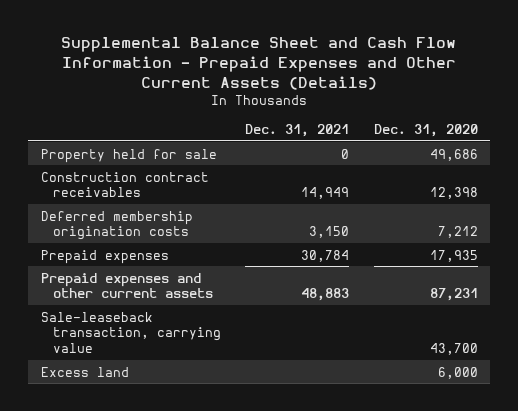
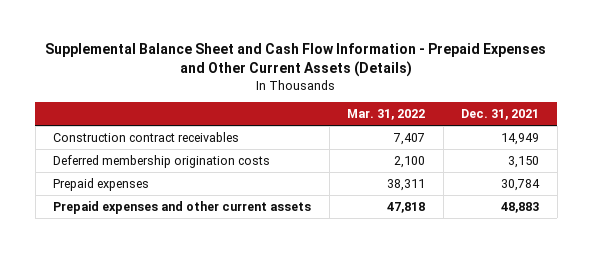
- | Dec. 31, 2021 | Dec. 31, 2020
+ | Mar. 31, 2022 | Dec. 31, 2021
- Property held for sale | 0 | 49,686
- Sale-leaseback transaction, carrying value | | 43,700
- Excess land | | 6,000

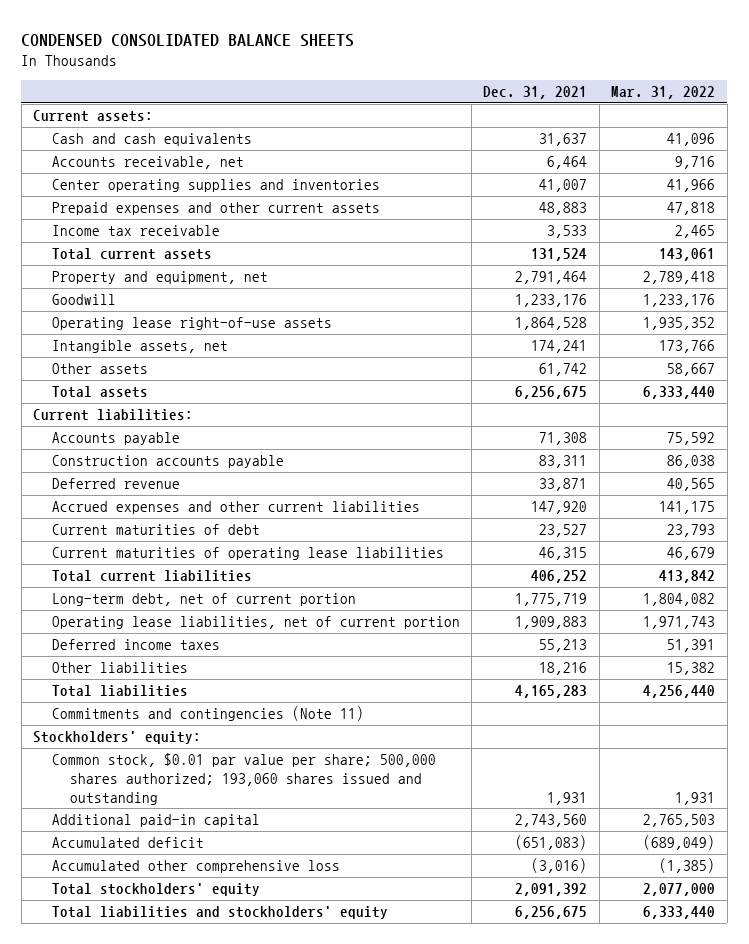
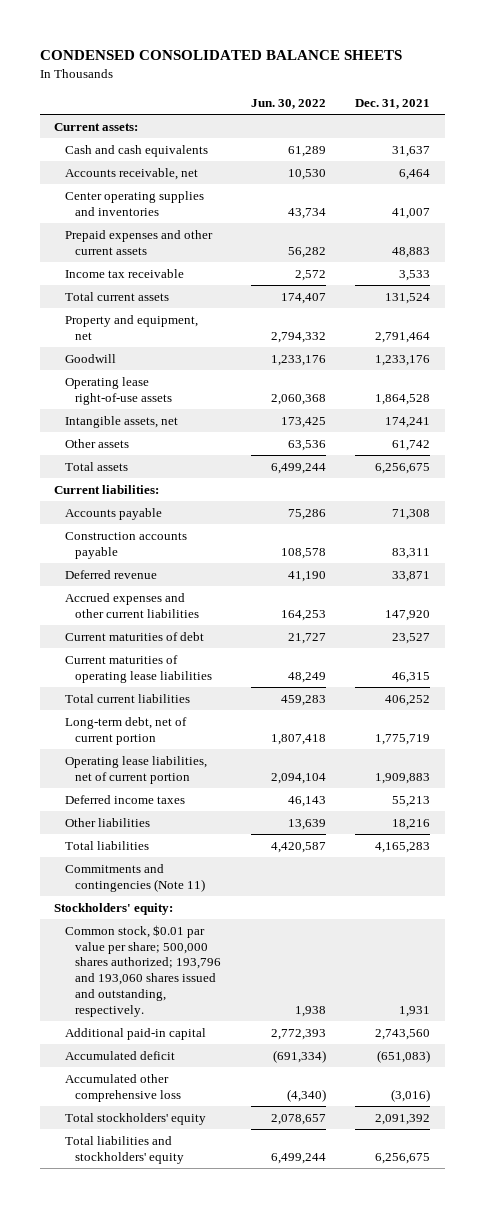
- | Dec. 31, 2021 | Mar. 31, 2022
+ | Jun. 30, 2022 | Dec. 31, 2021
- Common stock, $0.01 par value per share; 500,000 shares authorized; 193,060 shares issued and outstanding | 1,931 | 1,931
+ Common stock, $0.01 par value per share; 500,000 shares authorized; 193,796 and 193,060 shares issued and outstanding, respectively. | 1,938 | 1,931

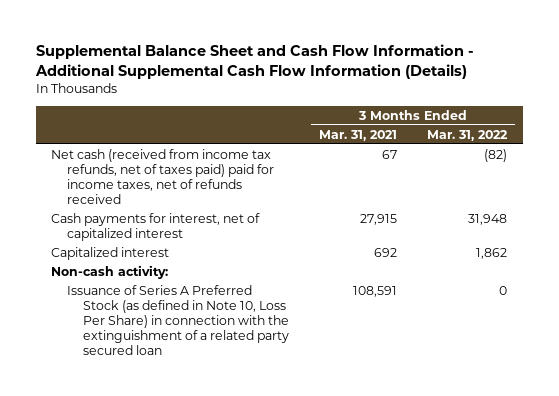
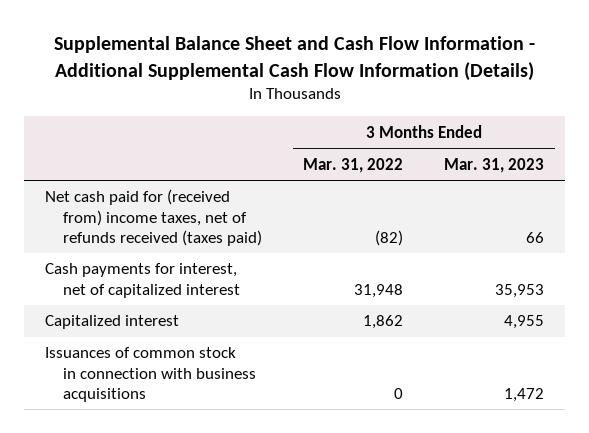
- | 3 Months Ended Mar. 31, 2021 | 3 Months Ended Mar. 31, 2022
+ | 3 Months Ended Mar. 31, 2022 | 3 Months Ended Mar. 31, 2023
- Net cash (received from income tax refunds, net of taxes paid) paid for income taxes, net of refunds received | 67 | (82)
+ Net cash paid for (received from) income taxes, net of refunds received (taxes paid) | (82) | 66
- Non-cash activity:
- Issuance of Series A Preferred Stock (as defined in Note 10, Loss Per Share) in connection with the extinguishment of a related party secured loan | 108,591 | 0
+ Issuances of common stock in connection with business acquisitions | 0 | 1,472

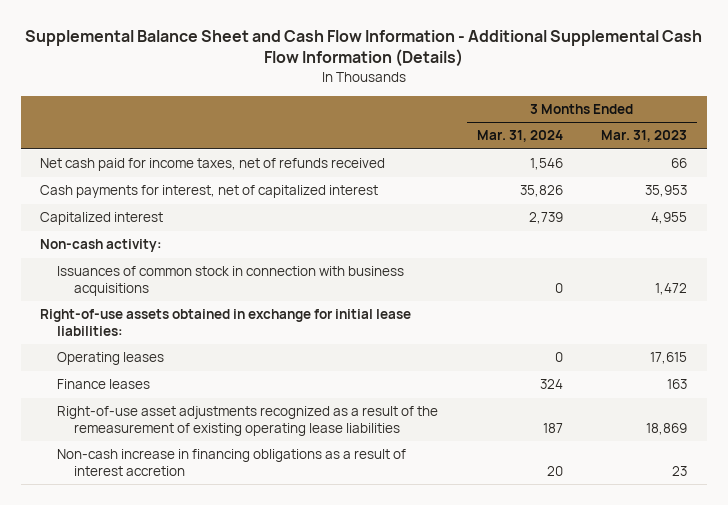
- | 3 Months Ended Mar. 31, 2022 | 3 Months Ended Mar. 31, 2023
+ | 3 Months Ended Mar. 31, 2024 | 3 Months Ended Mar. 31, 2023
- Net cash paid for (received from) income taxes, net of refunds received (taxes paid) | (82) | 66
+ Net cash paid for income taxes, net of refunds received | 1,546 | 66
+ Non-cash activity:
+ Right-of-use assets obtained in exchange for initial lease liabilities:
+ Operating leases | 0 | 17,615
+ Finance leases | 324 | 163
+ Right-of-use asset adjustments recognized as a result of the remeasurement of existing operating lease liabilities | 187 | 18,869
+ Non-cash increase in financing obligations as a result of interest accretion | 20 | 23

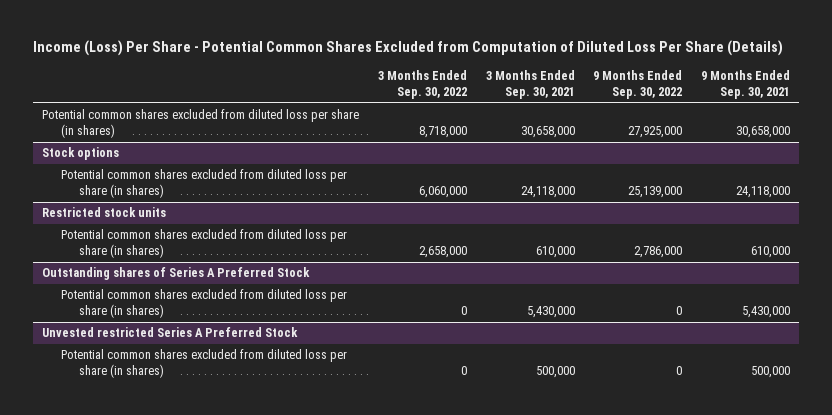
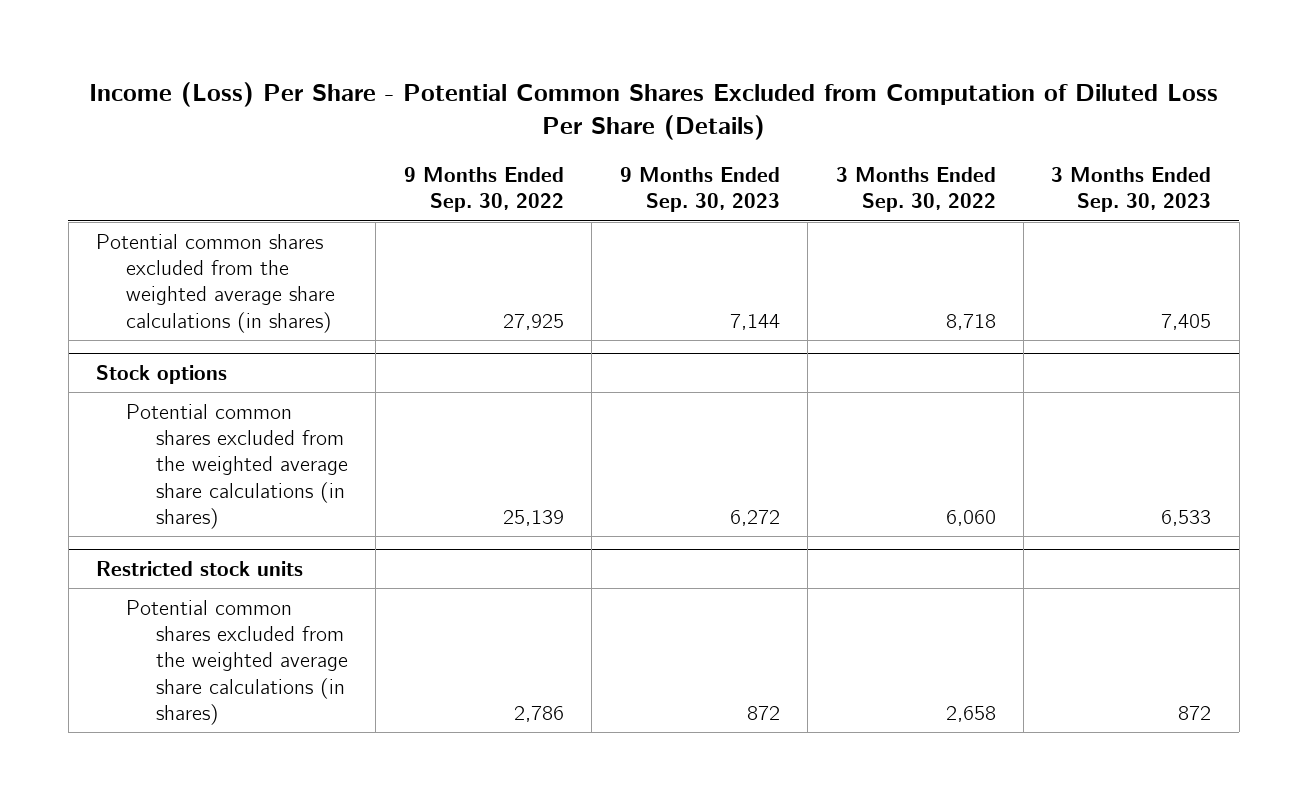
- | 3 Months Ended Sep. 30, 2022 | 3 Months Ended Sep. 30, 2021 | 9 Months Ended Sep. 30, 2022 | 9 Months Ended Sep. 30, 2021
+ | 9 Months Ended Sep. 30, 2022 | 9 Months Ended Sep. 30, 2023 | 3 Months Ended Sep. 30, 2022 | 3 Months Ended Sep. 30, 2023
- Potential common shares excluded from diluted loss per share (in shares) | 8,718,000 | 30,658,000 | 27,925,000 | 30,658,000
+ Potential common shares excluded from the weighted average share calculations (in shares) | 27,925 | 7,144 | 8,718 | 7,405
@ Stock options
- Potential common shares excluded from diluted loss per share (in shares) | 6,060,000 | 24,118,000 | 25,139,000 | 24,118,000
+ Potential common shares excluded from the weighted average share calculations (in shares) | 25,139 | 6,272 | 6,060 | 6,533
@ Restricted stock units
- Potential common shares excluded from diluted loss per share (in shares) | 2,658,000 | 610,000 | 2,786,000 | 610,000
- Outstanding shares of Series A Preferred Stock
- Potential common shares excluded from diluted loss per share (in shares) | 0 | 5,430,000 | 0 | 5,430,000
- Unvested restricted Series A Preferred Stock
- Potential common shares excluded from diluted loss per share (in shares) | 0 | 500,000 | 0 | 500,000
@ Restricted stock units
+ Potential common shares excluded from the weighted average share calculations (in shares) | 2,786 | 872 | 2,658 | 872

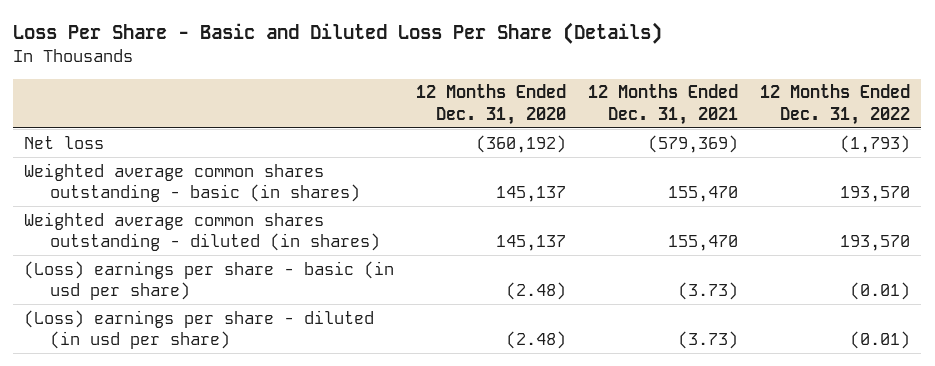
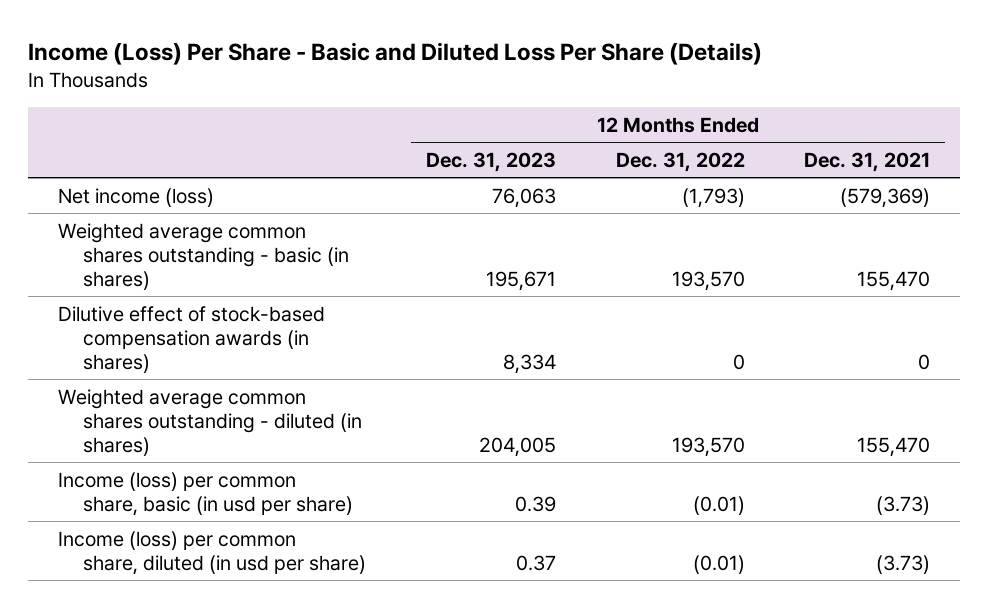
- Loss Per Share - Basic and Diluted Loss Per Share (Details)
+ Income (Loss) Per Share - Basic and Diluted Loss Per Share (Details)
- | 12 Months Ended Dec. 31, 2020 | 12 Months Ended Dec. 31, 2021 | 12 Months Ended Dec. 31, 2022
+ | 12 Months Ended Dec. 31, 2023 | 12 Months Ended Dec. 31, 2022 | 12 Months Ended Dec. 31, 2021
- Net loss | (360,192) | (579,369) | (1,793)
+ Net income (loss) | 76,063 | (1,793) | (579,369)
+ Dilutive effect of stock-based compensation awards (in shares) | 8,334 | 0 | 0
- (Loss) earnings per share - basic (in usd per share) | (2.48) | (3.73) | (0.01)
- (Loss) earnings per share - diluted (in usd per share) | (2.48) | (3.73) | (0.01)
+ Income (loss) per common share, basic (in usd per share) | 0.39 | (0.01) | (3.73)
+ Income (loss) per common share, diluted (in usd per share) | 0.37 | (0.01) | (3.73)

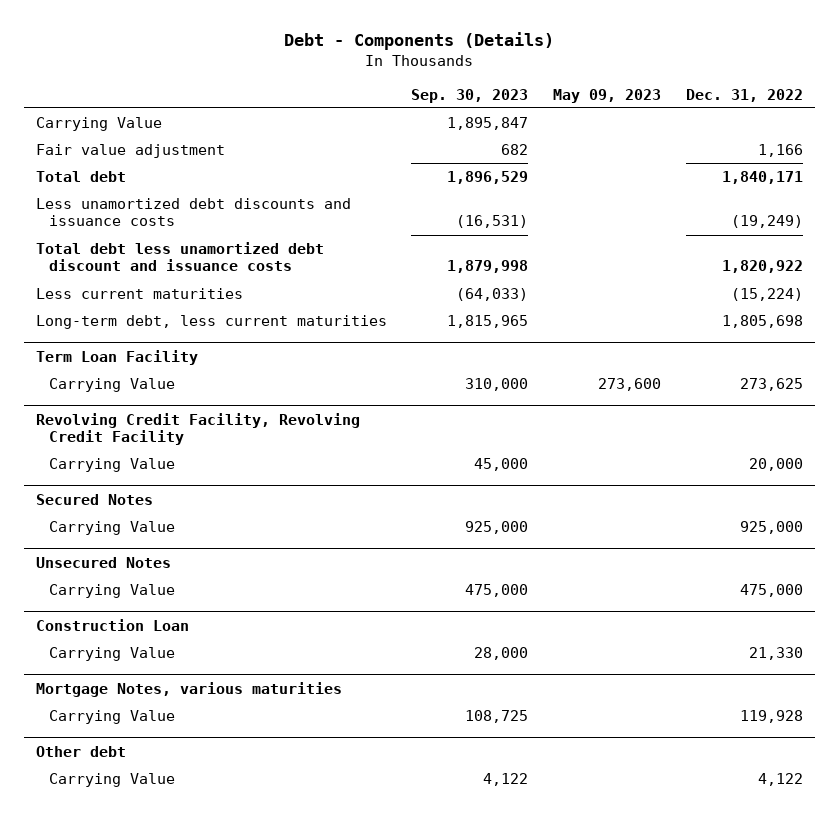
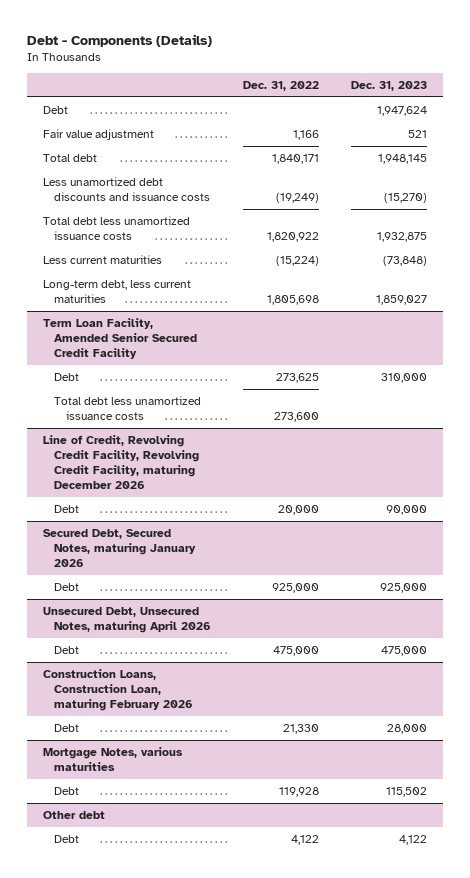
- | Sep. 30, 2023 | May 09, 2023 | Dec. 31, 2022
+ | Dec. 31, 2022 | Dec. 31, 2023
- Carrying Value | 1,895,847 | |
+ Debt | | 1,947,624
- Total debt less unamortized debt discount and issuance costs | 1,879,998 | | 1,820,922
+ Total debt less unamortized issuance costs | 1,820,922 | 1,932,875
- Term Loan Facility
- Carrying Value | 310,000 | 273,600 | 273,625
- Revolving Credit Facility, Revolving Credit Facility
- Carrying Value | 45,000 | | 20,000
- Secured Notes
- Carrying Value | 925,000 | | 925,000
- Unsecured Notes
- Carrying Value | 475,000 | | 475,000
- Construction Loan
- Carrying Value | 28,000 | | 21,330
+ Term Loan Facility, Amended Senior Secured Credit Facility
+ Debt | 273,625 | 310,000
+ Total debt less unamortized issuance costs | 273,600 |
+ Line of Credit, Revolving Credit Facility, Revolving Credit Facility, maturing December 2026
+ Debt | 20,000 | 90,000
+ Secured Debt, Secured Notes, maturing January 2026
+ Debt | 925,000 | 925,000
+ Unsecured Debt, Unsecured Notes, maturing April 2026
+ Debt | 475,000 | 475,000
+ Construction Loans, Construction Loan, maturing February 2026
+ Debt | 21,330 | 28,000
@ Mortgage Notes, various maturities
- Carrying Value | 108,725 | | 119,928
+ Debt | 119,928 | 115,502
@ Other debt
- Carrying Value | 4,122 | | 4,122
+ Debt | 4,122 | 4,122

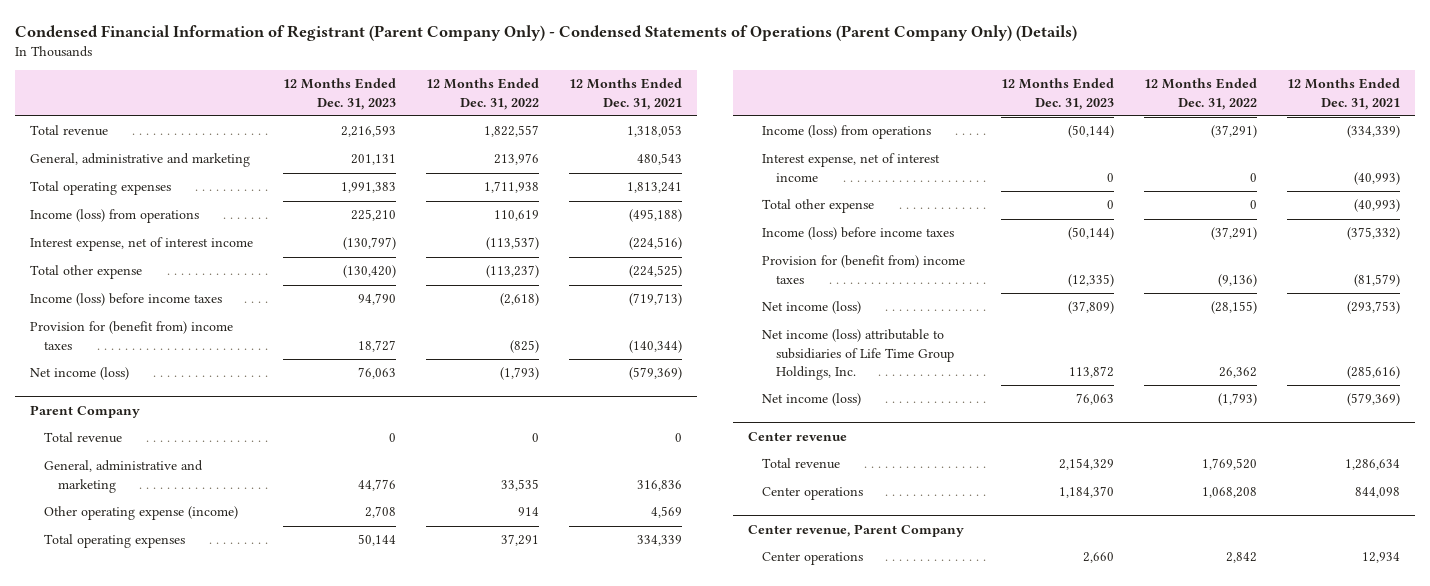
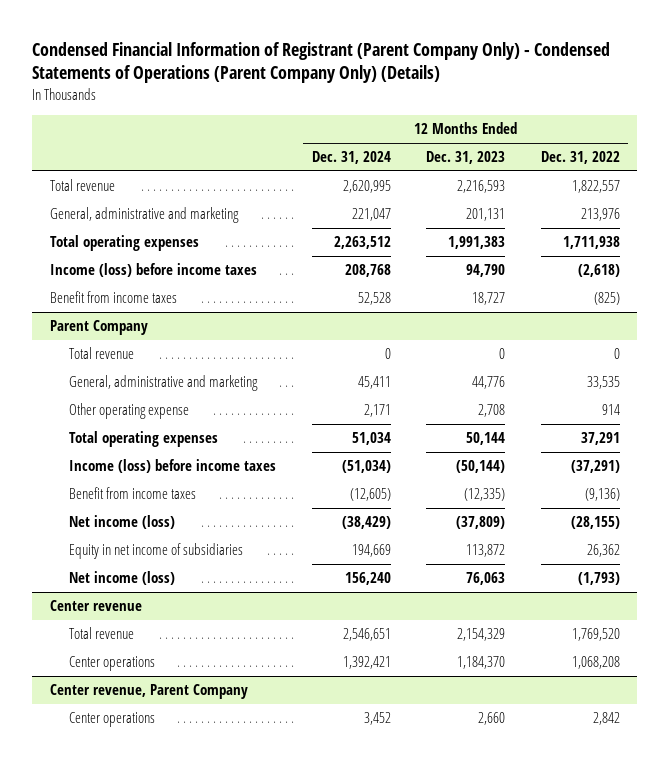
- | 12 Months Ended Dec. 31, 2023 | 12 Months Ended Dec. 31, 2022 | 12 Months Ended Dec. 31, 2021
+ | 12 Months Ended Dec. 31, 2024 | 12 Months Ended Dec. 31, 2023 | 12 Months Ended Dec. 31, 2022
- Income (loss) from operations | 225,210 | 110,619 | (495,188)
- Interest expense, net of interest income | (130,797) | (113,537) | (224,516)
- Total other expense | (130,420) | (113,237) | (224,525)
- Provision for (benefit from) income taxes | 18,727 | (825) | (140,344)
- Net income (loss) | 76,063 | (1,793) | (579,369)
+ Benefit from income taxes | 52,528 | 18,727 | (825)
@ Parent Company
- Other operating expense (income) | 2,708 | 914 | 4,569
+ Other operating expense | 2,171 | 2,708 | 914
- Income (loss) from operations | (50,144) | (37,291) | (334,339)
- Interest expense, net of interest income | 0 | 0 | (40,993)
- Total other expense | 0 | 0 | (40,993)
- Provision for (benefit from) income taxes | (12,335) | (9,136) | (81,579)
+ Benefit from income taxes | (12,605) | (12,335) | (9,136)
- Net income (loss) attributable to subsidiaries of Life Time Group Holdings, Inc. | 113,872 | 26,362 | (285,616)
+ Equity in net income of subsidiaries | 194,669 | 113,872 | 26,362

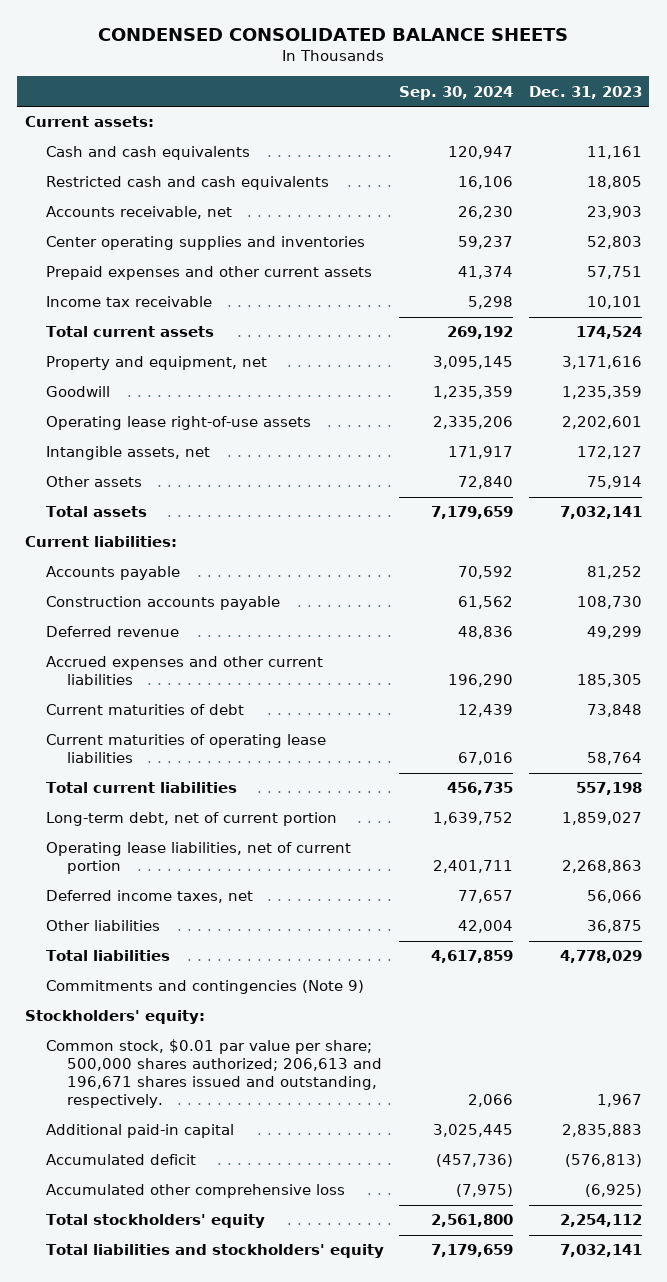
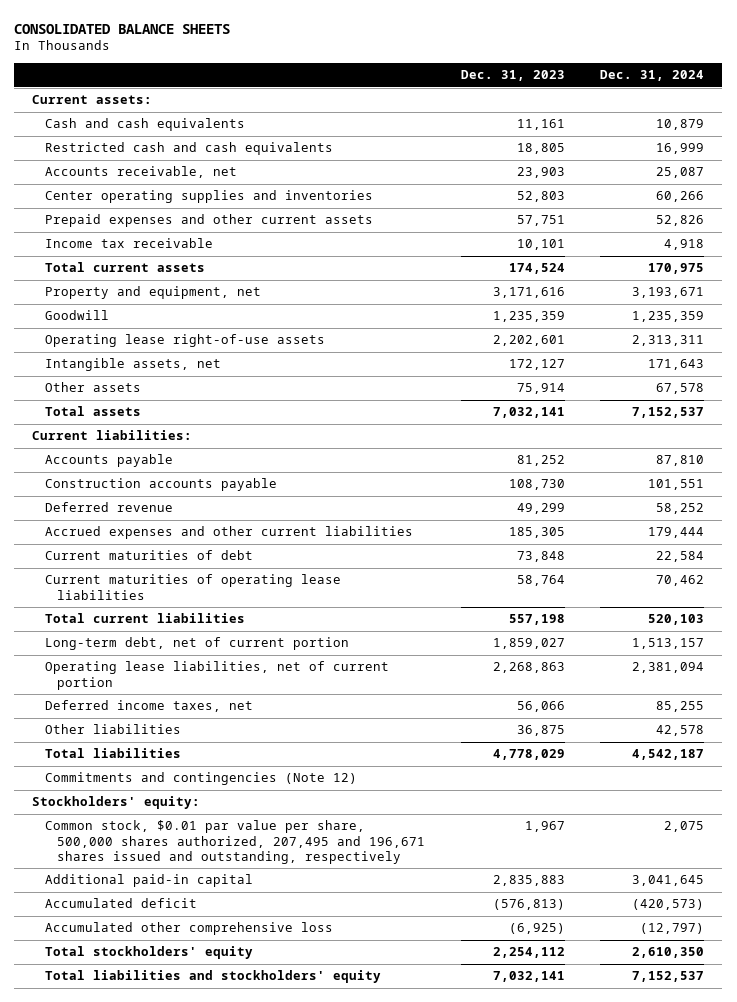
- CONDENSED CONSOLIDATED BALANCE SHEETS
+ CONSOLIDATED BALANCE SHEETS
- | Sep. 30, 2024 | Dec. 31, 2023
+ | Dec. 31, 2023 | Dec. 31, 2024
- Commitments and contingencies (Note 9)
+ Commitments and contingencies (Note 12)
- Common stock, $0.01 par value per share; 500,000 shares authorized; 206,613 and 196,671 shares issued and outstanding, respectively. | 2,066 | 1,967
+ Common stock, $0.01 par value per share, 500,000 shares authorized, 207,495 and 196,671 shares issued and outstanding, respectively | 1,967 | 2,075

